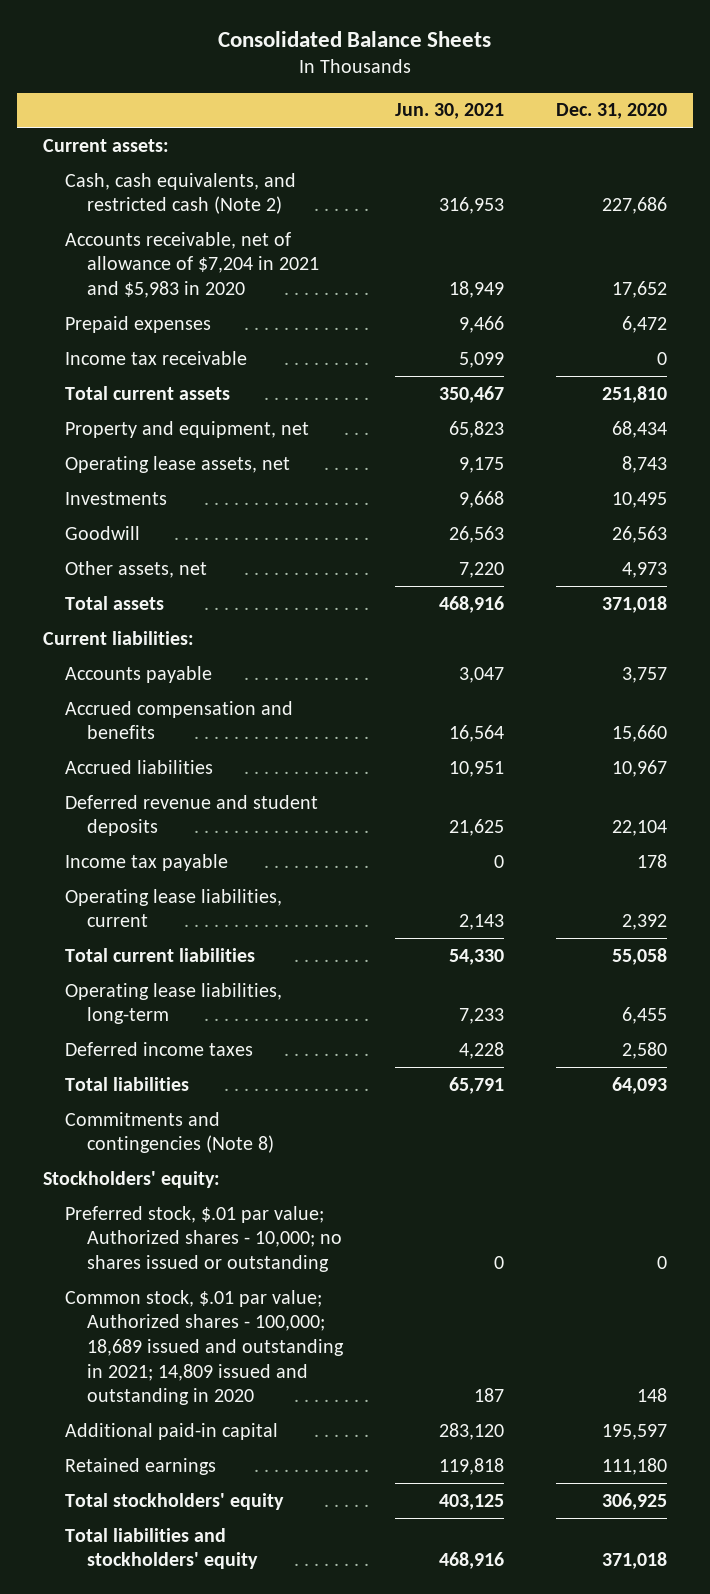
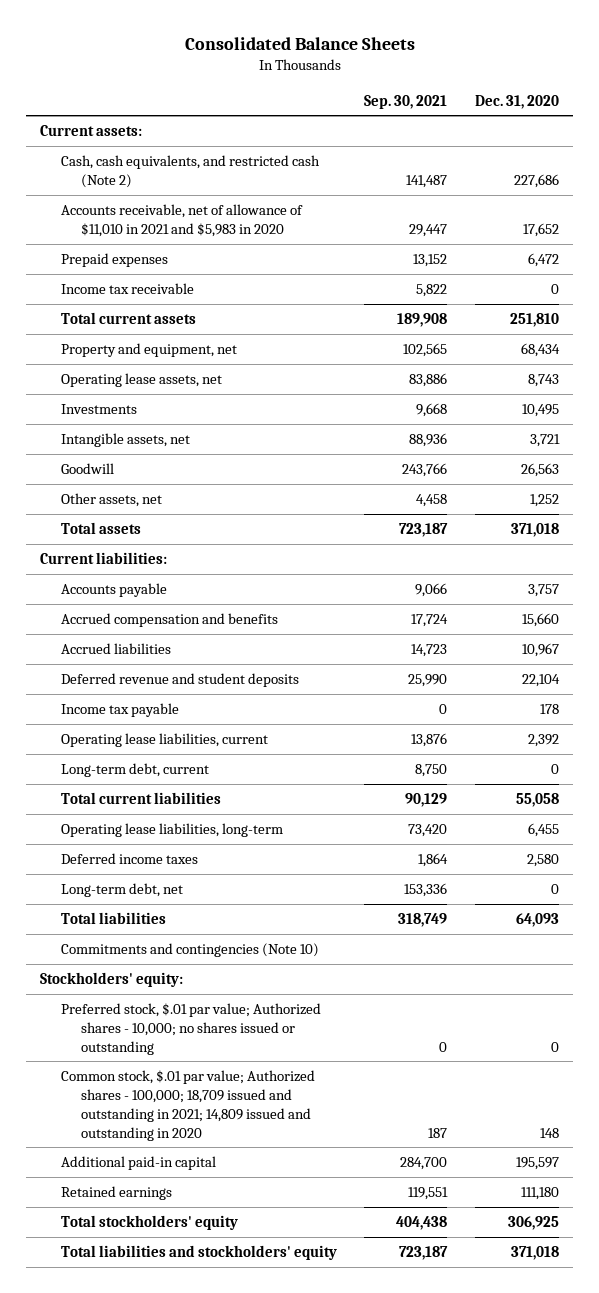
- | Jun. 30, 2021 | Dec. 31, 2020
+ | Sep. 30, 2021 | Dec. 31, 2020
- Accounts receivable, net of allowance of $7,204 in 2021 and $5,983 in 2020 | 18,949 | 17,652
+ Accounts receivable, net of allowance of $11,010 in 2021 and $5,983 in 2020 | 29,447 | 17,652
+ Intangible assets, net | 88,936 | 3,721
- Other assets, net | 7,220 | 4,973
+ Other assets, net | 4,458 | 1,252
+ Long-term debt, current | 8,750 | 0
+ Long-term debt, net | 153,336 | 0
- Commitments and contingencies (Note 8)
+ Commitments and contingencies (Note 10)
- Common stock, $.01 par value; Authorized shares - 100,000; 18,689 issued and outstanding in 2021; 14,809 issued and outstanding in 2020 | 187 | 148
+ Common stock, $.01 par value; Authorized shares - 100,000; 18,709 issued and outstanding in 2021; 14,809 issued and outstanding in 2020 | 187 | 148

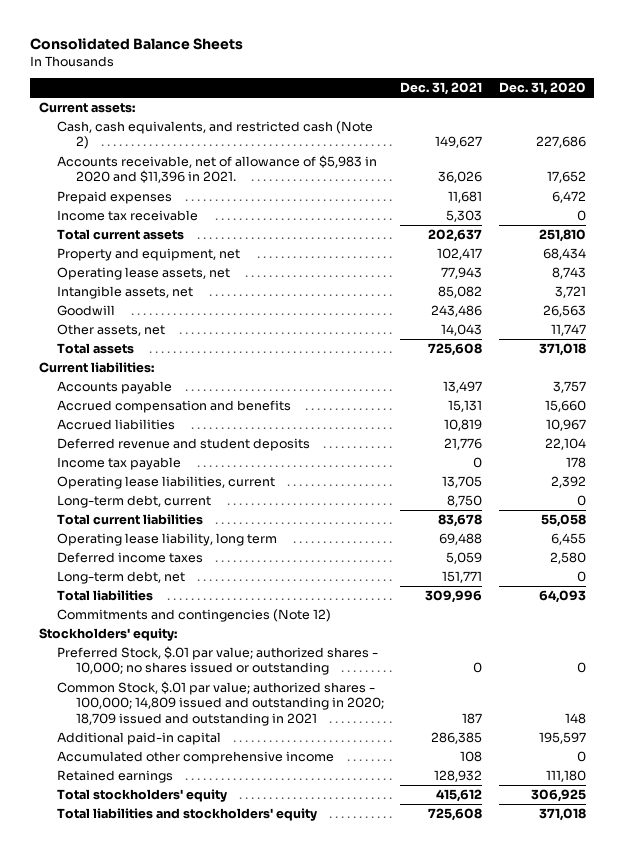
- | Sep. 30, 2021 | Dec. 31, 2020
+ | Dec. 31, 2021 | Dec. 31, 2020
- Accounts receivable, net of allowance of $11,010 in 2021 and $5,983 in 2020 | 29,447 | 17,652
+ Accounts receivable, net of allowance of $5,983 in 2020 and $11,396 in 2021. | 36,026 | 17,652
- Investments | 9,668 | 10,495
- Other assets, net | 4,458 | 1,252
+ Other assets, net | 14,043 | 11,747
- Operating lease liabilities, long-term | 73,420 | 6,455
+ Operating lease liability, long term | 69,488 | 6,455
- Commitments and contingencies (Note 10)
+ Commitments and contingencies (Note 12)
- Preferred stock, $.01 par value; Authorized shares - 10,000; no shares issued or outstanding | 0 | 0
- Common stock, $.01 par value; Authorized shares - 100,000; 18,709 issued and outstanding in 2021; 14,809 issued and outstanding in 2020 | 187 | 148
+ Preferred Stock, $.01 par value; authorized shares - 10,000; no shares issued or outstanding | 0 | 0
+ Common Stock, $.01 par value; authorized shares - 100,000; 14,809 issued and outstanding in 2020; 18,709 issued and outstanding in 2021 | 187 | 148
+ Accumulated other comprehensive income | 108 | 0

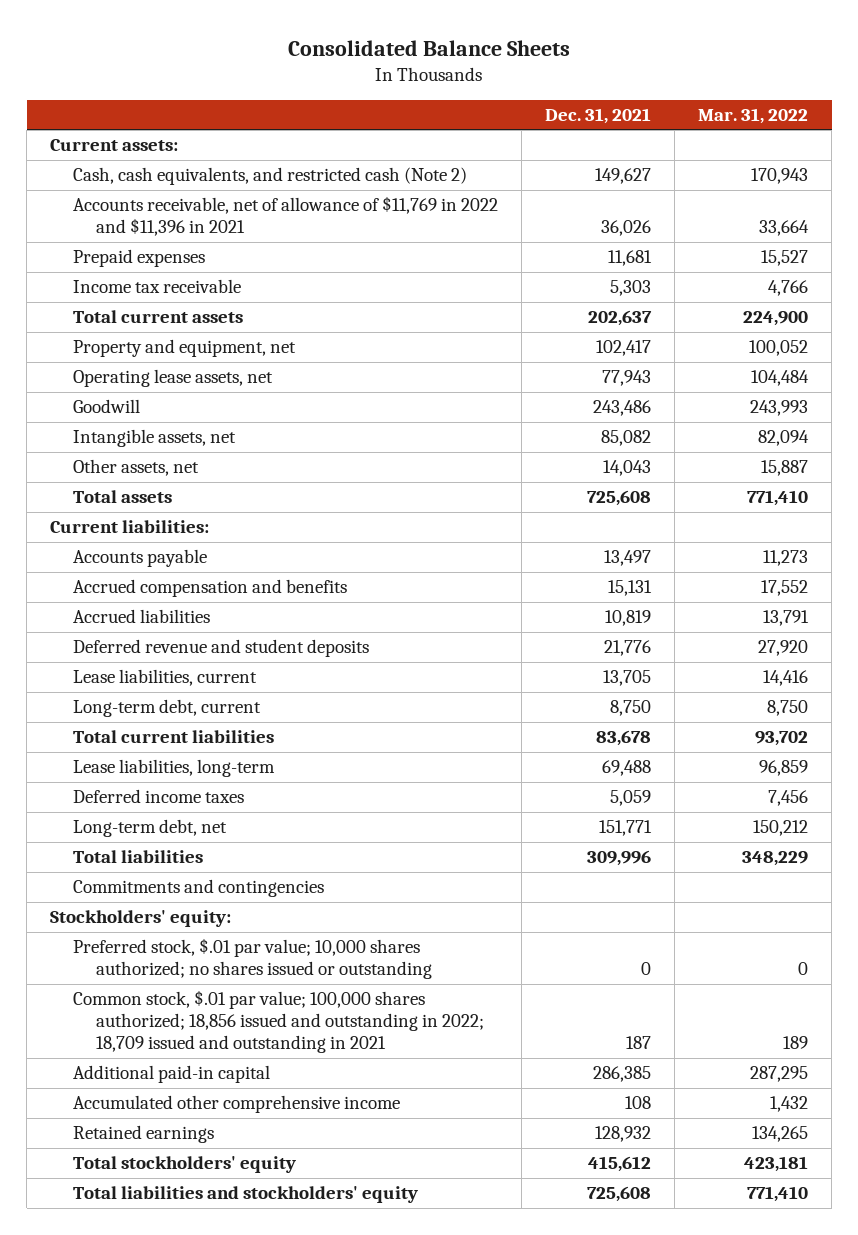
- | Dec. 31, 2021 | Dec. 31, 2020
+ | Dec. 31, 2021 | Mar. 31, 2022
- Accounts receivable, net of allowance of $5,983 in 2020 and $11,396 in 2021. | 36,026 | 17,652
+ Accounts receivable, net of allowance of $11,769 in 2022 and $11,396 in 2021 | 36,026 | 33,664
moved down: Intangible assets, net | 85,082 | 82,094
- Income tax payable | 0 | 178
- Operating lease liabilities, current | 13,705 | 2,392
+ Lease liabilities, current | 13,705 | 14,416
- Operating lease liability, long term | 69,488 | 6,455
+ Lease liabilities, long-term | 69,488 | 96,859
- Commitments and contingencies (Note 12)
+ Commitments and contingencies
- Preferred Stock, $.01 par value; authorized shares - 10,000; no shares issued or outstanding | 0 | 0
- Common Stock, $.01 par value; authorized shares - 100,000; 14,809 issued and outstanding in 2020; 18,709 issued and outstanding in 2021 | 187 | 148
+ Preferred stock, $.01 par value; 10,000 shares authorized; no shares issued or outstanding | 0 | 0
+ Common stock, $.01 par value; 100,000 shares authorized; 18,856 issued and outstanding in 2022; 18,709 issued and outstanding in 2021 | 187 | 189

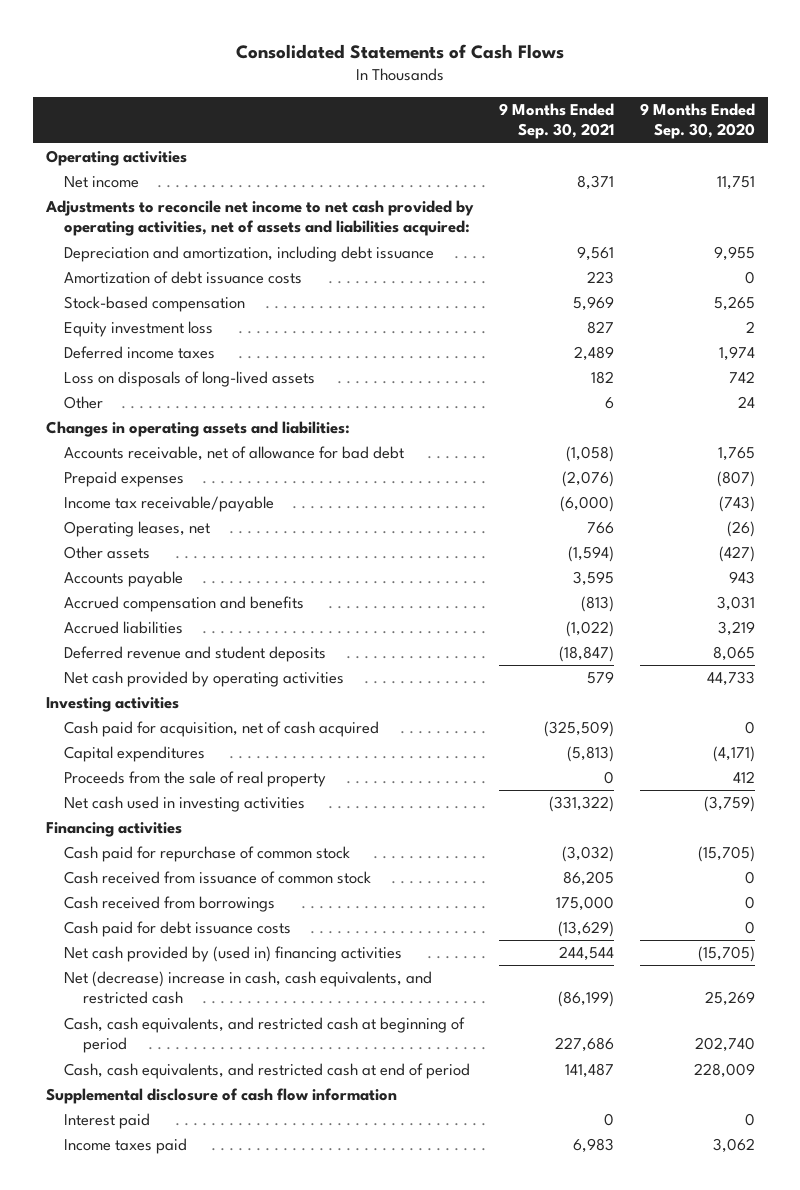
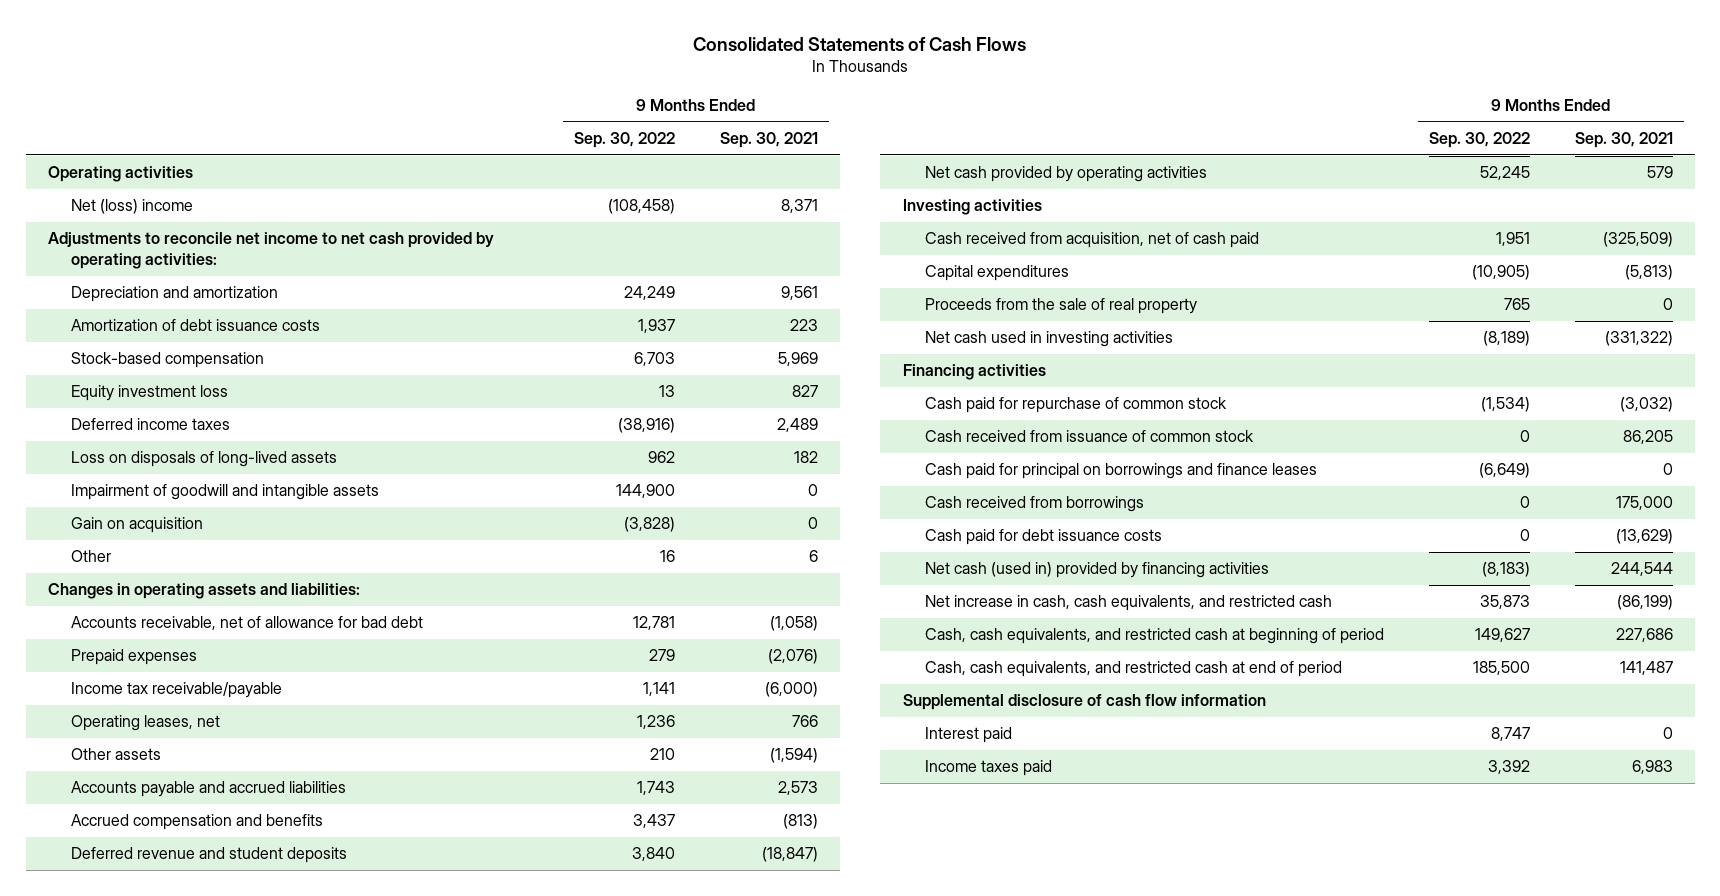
- | 9 Months Ended Sep. 30, 2021 | 9 Months Ended Sep. 30, 2020
+ | 9 Months Ended Sep. 30, 2022 | 9 Months Ended Sep. 30, 2021
- Net income | 8,371 | 11,751
- Adjustments to reconcile net income to net cash provided by operating activities, net of assets and liabilities acquired:
- Depreciation and amortization, including debt issuance | 9,561 | 9,955
+ Net (loss) income | (108,458) | 8,371
+ Adjustments to reconcile net income to net cash provided by operating activities:
+ Depreciation and amortization | 24,249 | 9,561
+ Impairment of goodwill and intangible assets | 144,900 | 0
+ Gain on acquisition | (3,828) | 0
- Accounts payable | 3,595 | 943
+ Accounts payable and accrued liabilities | 1,743 | 2,573
- Accrued liabilities | (1,022) | 3,219
- Cash paid for acquisition, net of cash acquired | (325,509) | 0
+ Cash received from acquisition, net of cash paid | 1,951 | (325,509)
+ Cash paid for principal on borrowings and finance leases | (6,649) | 0
- Net cash provided by (used in) financing activities | 244,544 | (15,705)
- Net (decrease) increase in cash, cash equivalents, and restricted cash | (86,199) | 25,269
+ Net cash (used in) provided by financing activities | (8,183) | 244,544
+ Net increase in cash, cash equivalents, and restricted cash | 35,873 | (86,199)

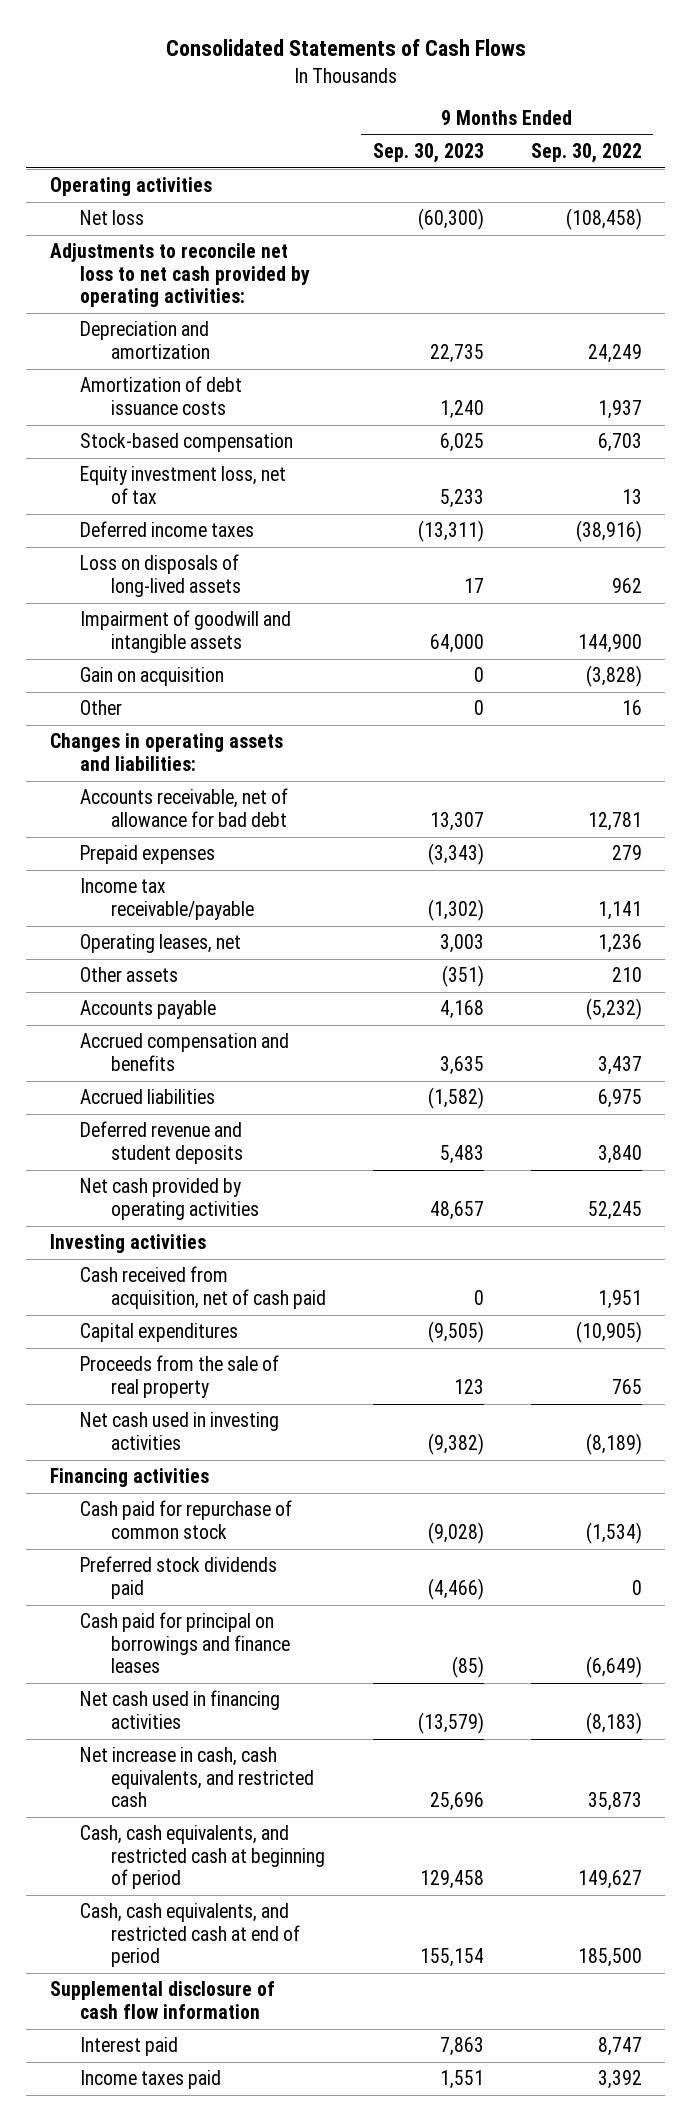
- | 9 Months Ended Sep. 30, 2022 | 9 Months Ended Sep. 30, 2021
+ | 9 Months Ended Sep. 30, 2023 | 9 Months Ended Sep. 30, 2022
- Net (loss) income | (108,458) | 8,371
- Adjustments to reconcile net income to net cash provided by operating activities:
+ Net loss | (60,300) | (108,458)
+ Adjustments to reconcile net loss to net cash provided by operating activities:
- Equity investment loss | 13 | 827
+ Equity investment loss, net of tax | 5,233 | 13
- Accounts payable and accrued liabilities | 1,743 | 2,573
+ Accounts payable | 4,168 | (5,232)
+ Accrued liabilities | (1,582) | 6,975
- Cash received from issuance of common stock | 0 | 86,205
+ Preferred stock dividends paid | (4,466) | 0
- Cash received from borrowings | 0 | 175,000
- Cash paid for debt issuance costs | 0 | (13,629)
- Net cash (used in) provided by financing activities | (8,183) | 244,544
+ Net cash used in financing activities | (13,579) | (8,183)

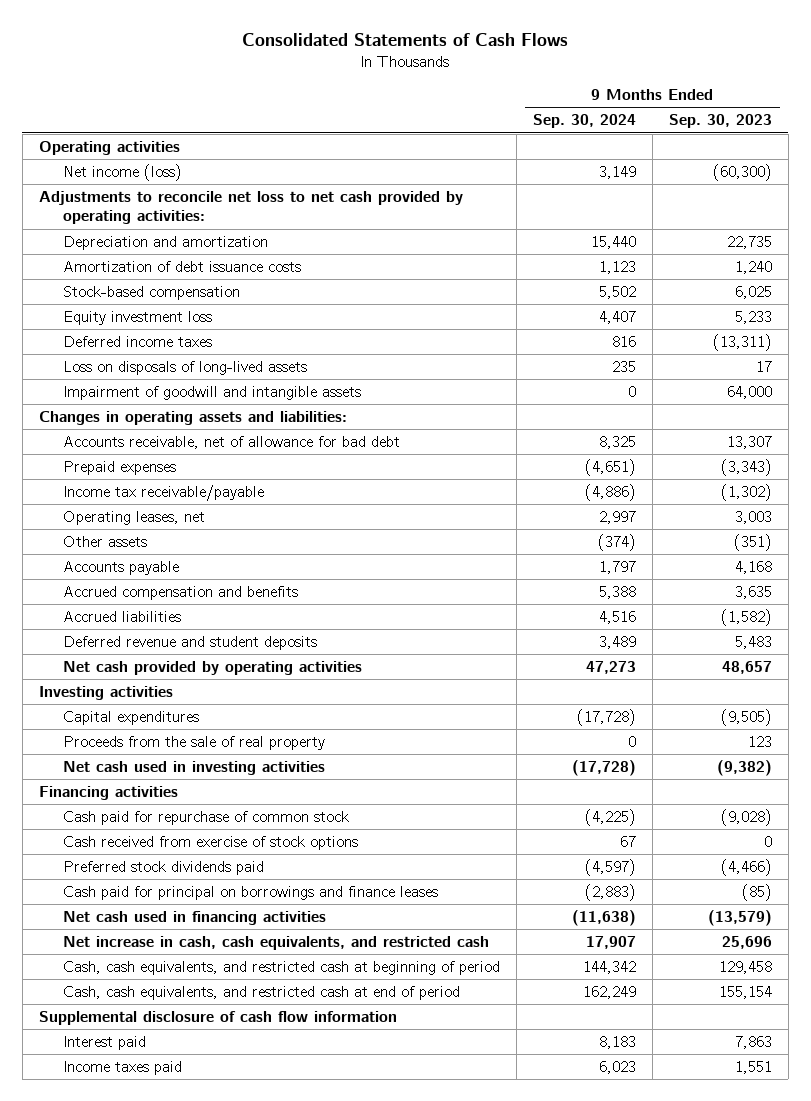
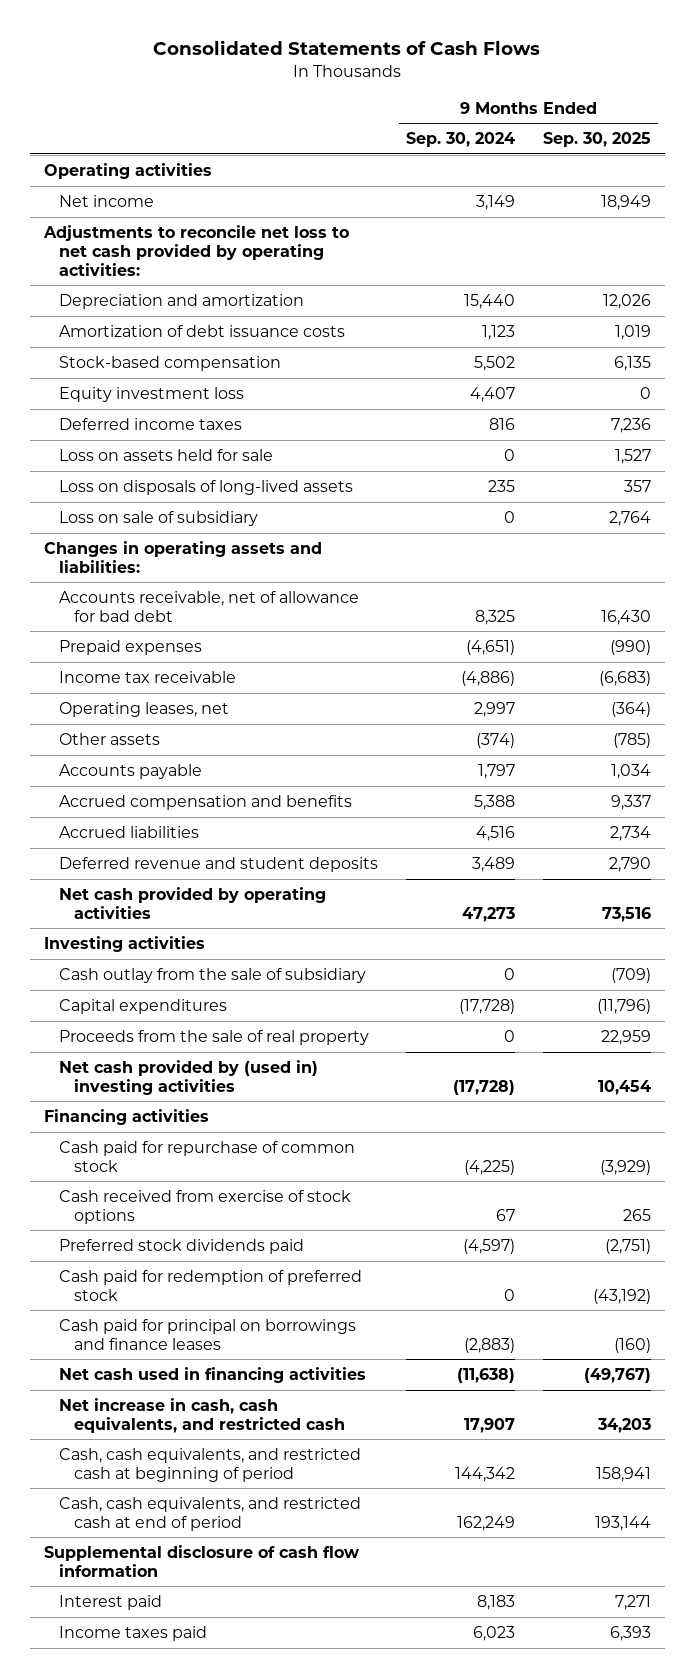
- | 9 Months Ended Sep. 30, 2024 | 9 Months Ended Sep. 30, 2023
+ | 9 Months Ended Sep. 30, 2024 | 9 Months Ended Sep. 30, 2025
- Net income (loss) | 3,149 | (60,300)
+ Net income | 3,149 | 18,949
+ Loss on assets held for sale | 0 | 1,527
- Impairment of goodwill and intangible assets | 0 | 64,000
+ Loss on sale of subsidiary | 0 | 2,764
- Income tax receivable/payable | (4,886) | (1,302)
+ Income tax receivable | (4,886) | (6,683)
+ Cash outlay from the sale of subsidiary | 0 | (709)
- Net cash used in investing activities | (17,728) | (9,382)
+ Net cash provided by (used in) investing activities | (17,728) | 10,454
+ Cash paid for redemption of preferred stock | 0 | (43,192)

